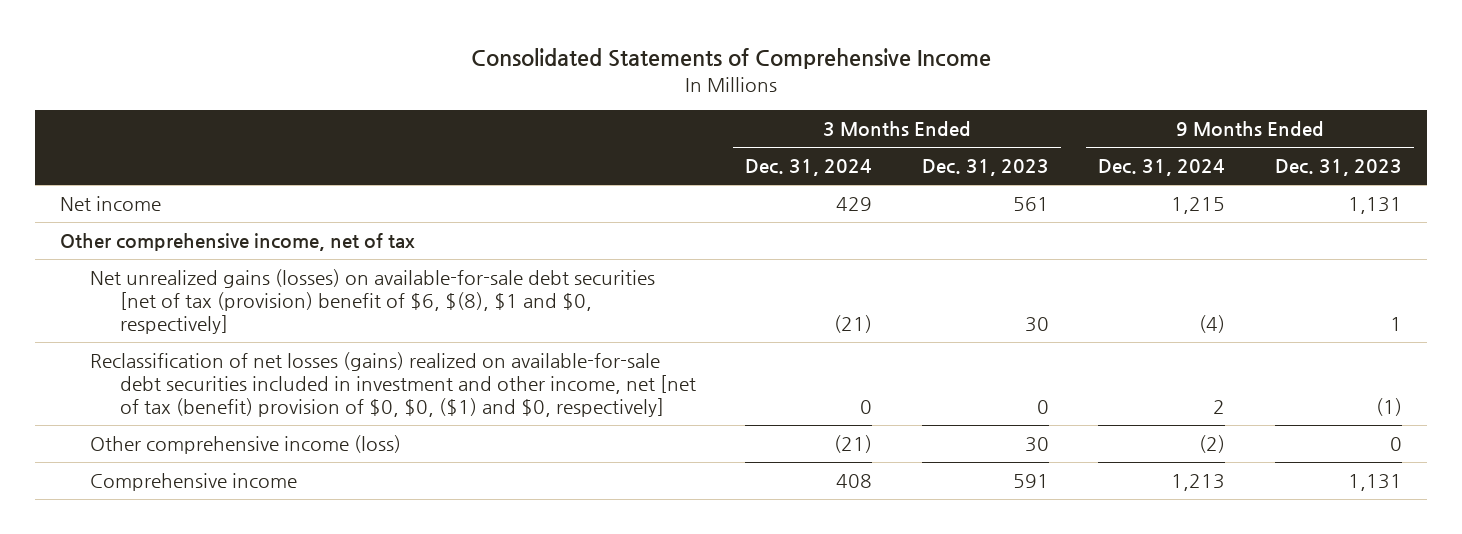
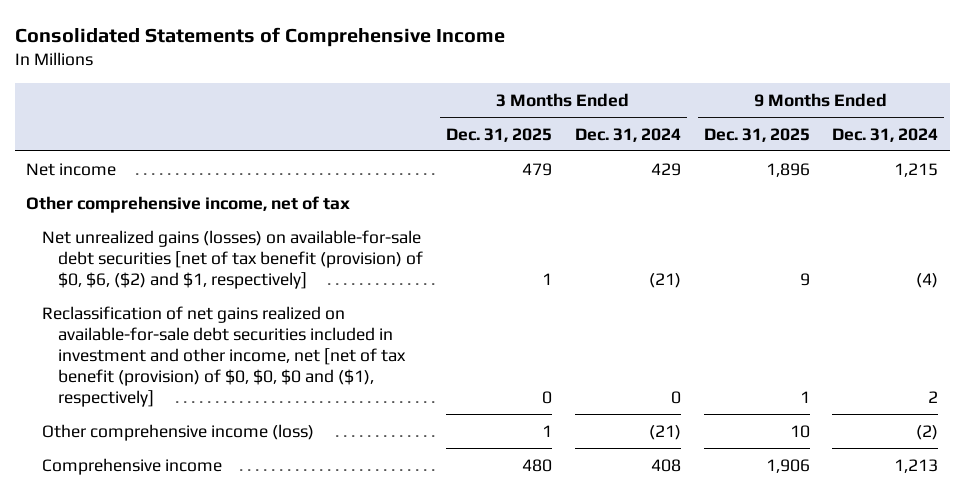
- | 3 Months Ended Dec. 31, 2024 | 3 Months Ended Dec. 31, 2023 | 9 Months Ended Dec. 31, 2024 | 9 Months Ended Dec. 31, 2023
+ | 3 Months Ended Dec. 31, 2025 | 3 Months Ended Dec. 31, 2024 | 9 Months Ended Dec. 31, 2025 | 9 Months Ended Dec. 31, 2024
- Net unrealized gains (losses) on available-for-sale debt securities [net of tax (provision) benefit of $6, $(8), $1 and $0, respectively] | (21) | 30 | (4) | 1
- Reclassification of net losses (gains) realized on available-for-sale debt securities included in investment and other income, net [net of tax (benefit) provision of $0, $0, ($1) and $0, respectively] | 0 | 0 | 2 | (1)
+ Net unrealized gains (losses) on available-for-sale debt securities [net of tax benefit (provision) of $0, $6, ($2) and $1, respectively] | 1 | (21) | 9 | (4)
+ Reclassification of net gains realized on available-for-sale debt securities included in investment and other income, net [net of tax benefit (provision) of $0, $0, $0 and ($1), respectively] | 0 | 0 | 1 | 2

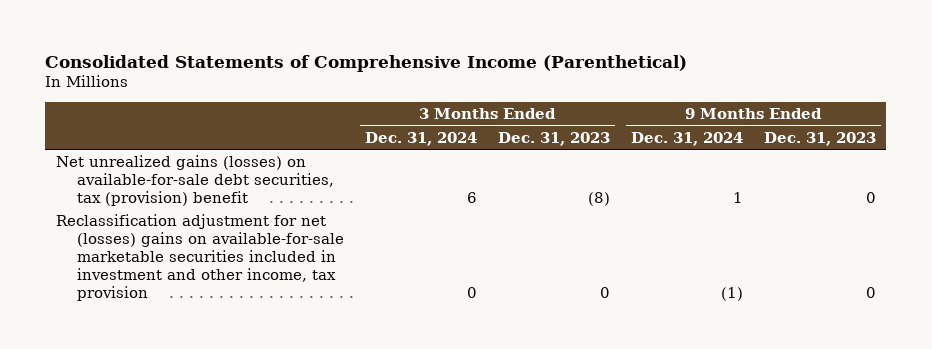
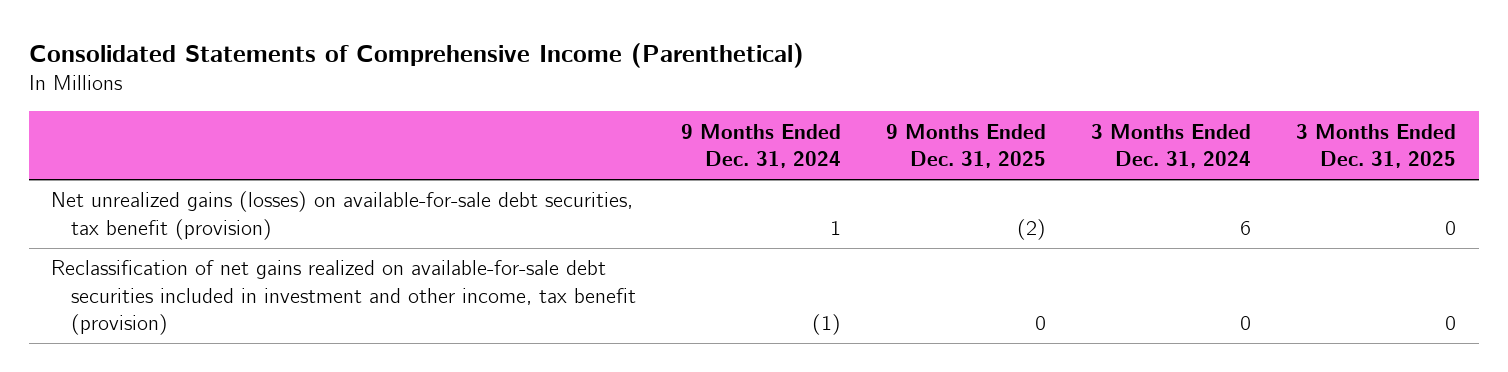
- | 3 Months Ended Dec. 31, 2024 | 3 Months Ended Dec. 31, 2023 | 9 Months Ended Dec. 31, 2024 | 9 Months Ended Dec. 31, 2023
+ | 9 Months Ended Dec. 31, 2024 | 9 Months Ended Dec. 31, 2025 | 3 Months Ended Dec. 31, 2024 | 3 Months Ended Dec. 31, 2025
- Net unrealized gains (losses) on available-for-sale debt securities, tax (provision) benefit | 6 | (8) | 1 | 0
- Reclassification adjustment for net (losses) gains on available-for-sale marketable securities included in investment and other income, tax provision | 0 | 0 | (1) | 0
+ Net unrealized gains (losses) on available-for-sale debt securities, tax benefit (provision) | 1 | (2) | 6 | 0
+ Reclassification of net gains realized on available-for-sale debt securities included in investment and other income, tax benefit (provision) | (1) | 0 | 0 | 0

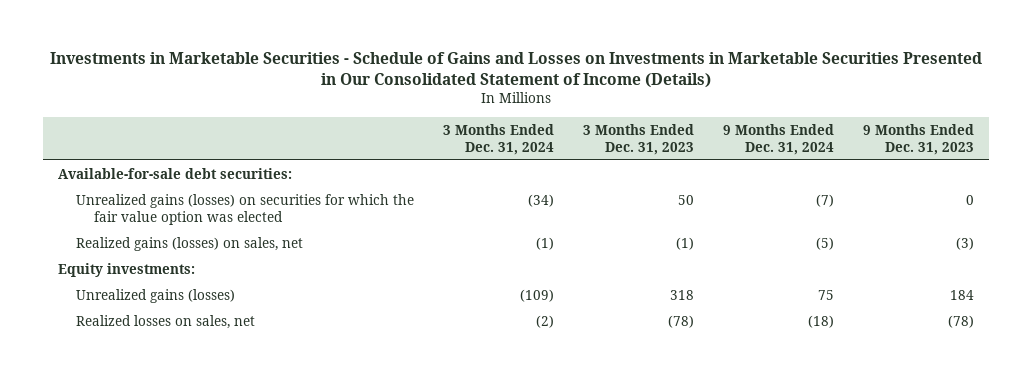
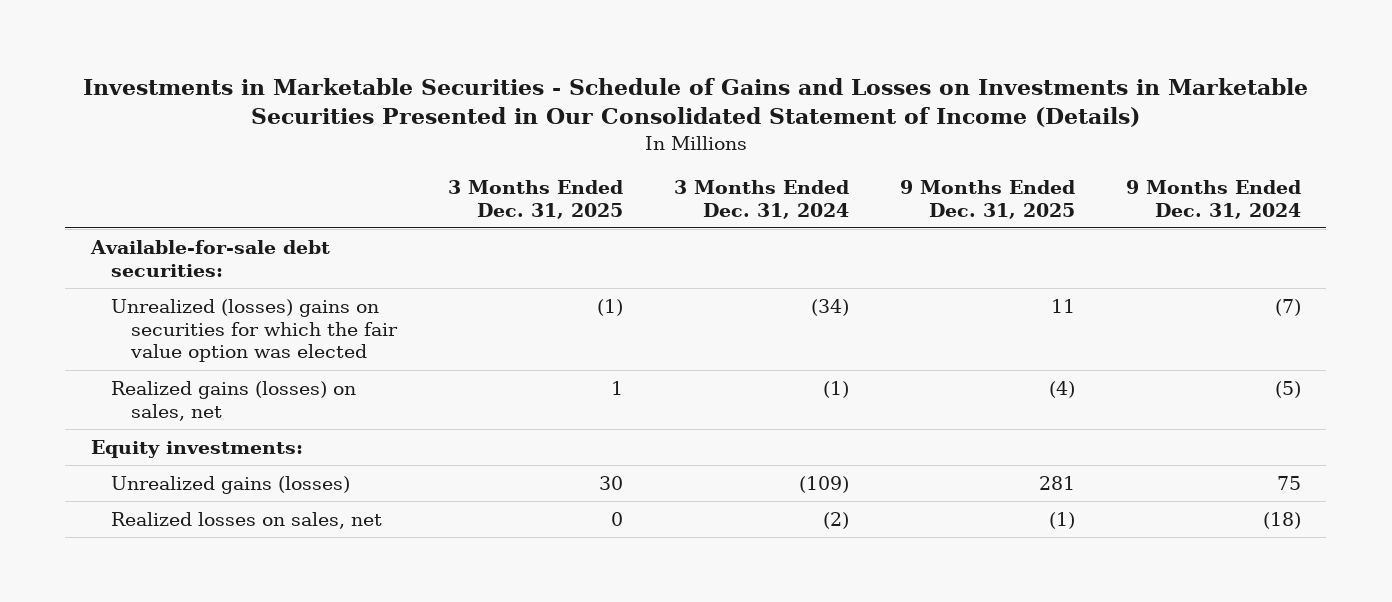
- | 3 Months Ended Dec. 31, 2024 | 3 Months Ended Dec. 31, 2023 | 9 Months Ended Dec. 31, 2024 | 9 Months Ended Dec. 31, 2023
+ | 3 Months Ended Dec. 31, 2025 | 3 Months Ended Dec. 31, 2024 | 9 Months Ended Dec. 31, 2025 | 9 Months Ended Dec. 31, 2024
- Unrealized gains (losses) on securities for which the fair value option was elected | (34) | 50 | (7) | 0
+ Unrealized (losses) gains on securities for which the fair value option was elected | (1) | (34) | 11 | (7)

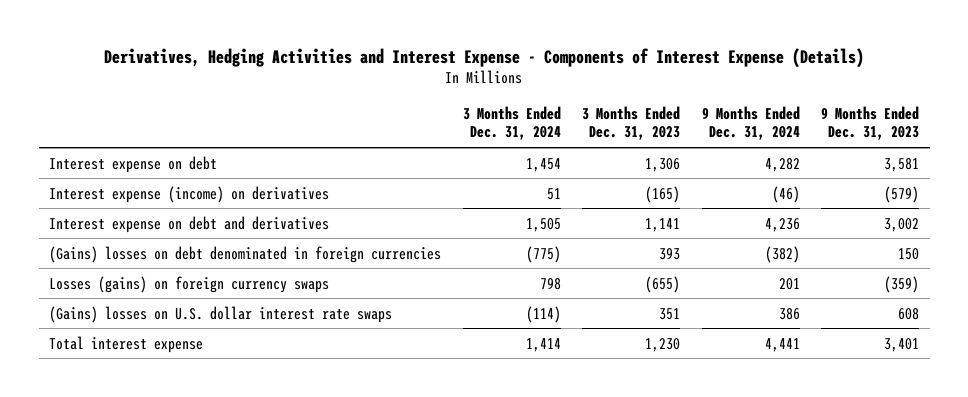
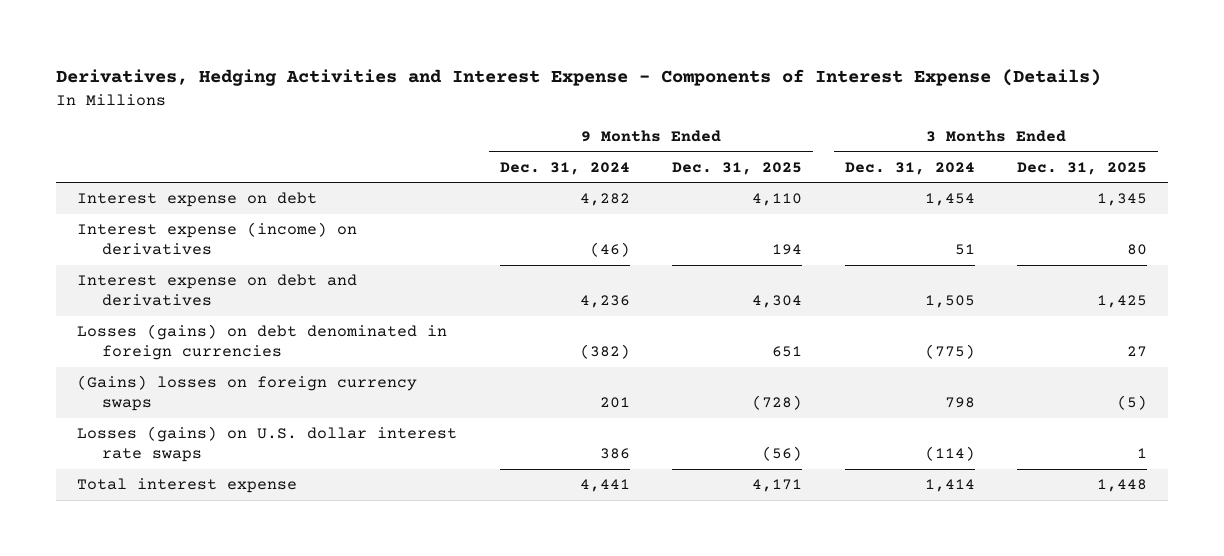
- | 3 Months Ended Dec. 31, 2024 | 3 Months Ended Dec. 31, 2023 | 9 Months Ended Dec. 31, 2024 | 9 Months Ended Dec. 31, 2023
+ | 9 Months Ended Dec. 31, 2024 | 9 Months Ended Dec. 31, 2025 | 3 Months Ended Dec. 31, 2024 | 3 Months Ended Dec. 31, 2025
- (Gains) losses on debt denominated in foreign currencies | (775) | 393 | (382) | 150
- Losses (gains) on foreign currency swaps | 798 | (655) | 201 | (359)
- (Gains) losses on U.S. dollar interest rate swaps | (114) | 351 | 386 | 608
+ Losses (gains) on debt denominated in foreign currencies | (382) | 651 | (775) | 27
+ (Gains) losses on foreign currency swaps | 201 | (728) | 798 | (5)
+ Losses (gains) on U.S. dollar interest rate swaps | 386 | (56) | (114) | 1

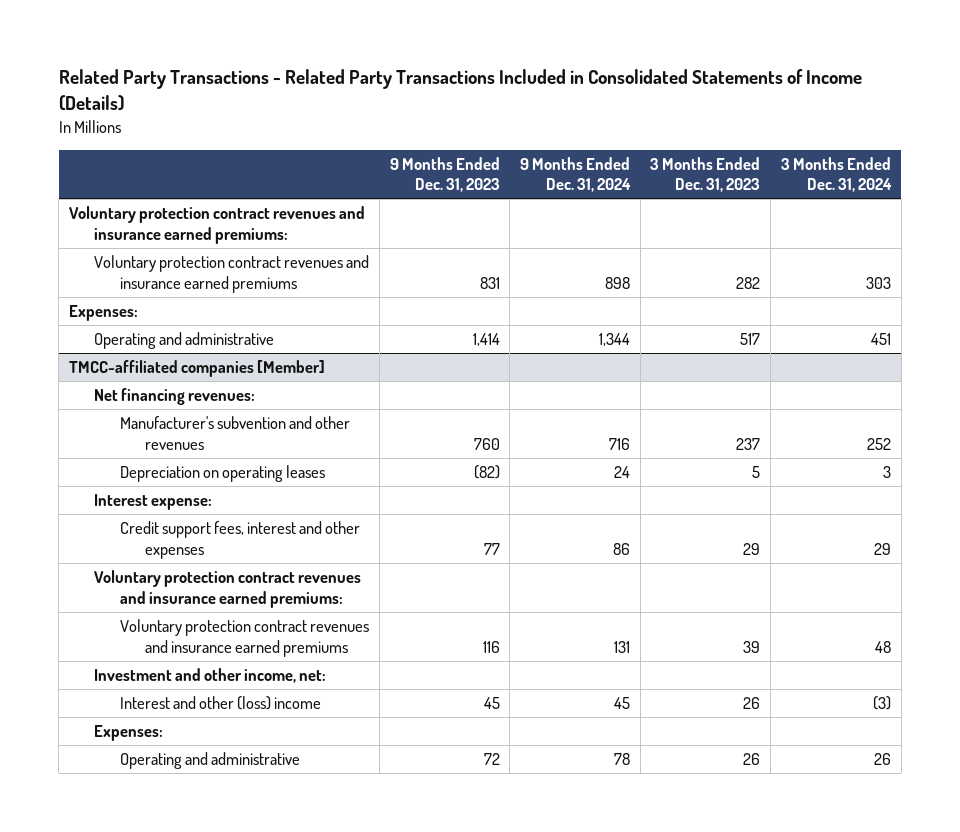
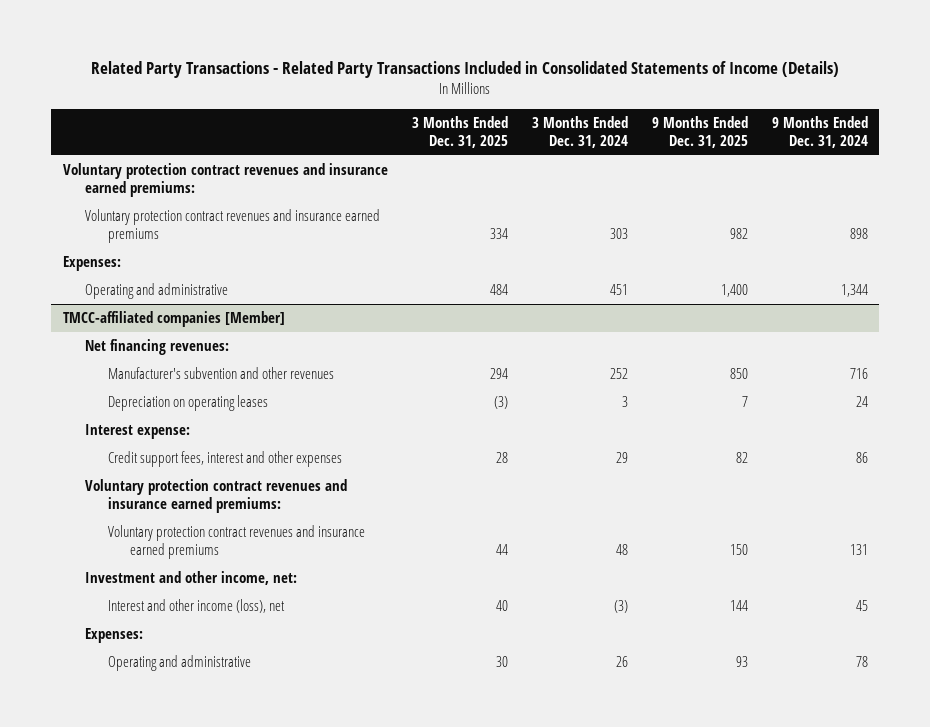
- | 9 Months Ended Dec. 31, 2023 | 9 Months Ended Dec. 31, 2024 | 3 Months Ended Dec. 31, 2023 | 3 Months Ended Dec. 31, 2024
+ | 3 Months Ended Dec. 31, 2025 | 3 Months Ended Dec. 31, 2024 | 9 Months Ended Dec. 31, 2025 | 9 Months Ended Dec. 31, 2024
@ TMCC-affiliated companies [Member]
- Interest and other (loss) income | 45 | 45 | 26 | (3)
+ Interest and other income (loss), net | 40 | (3) | 144 | 45

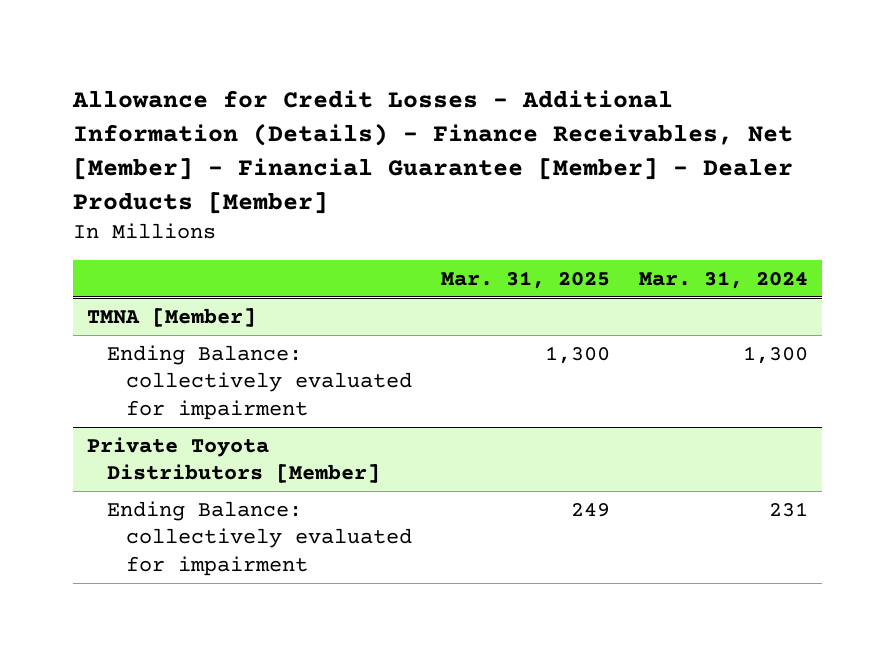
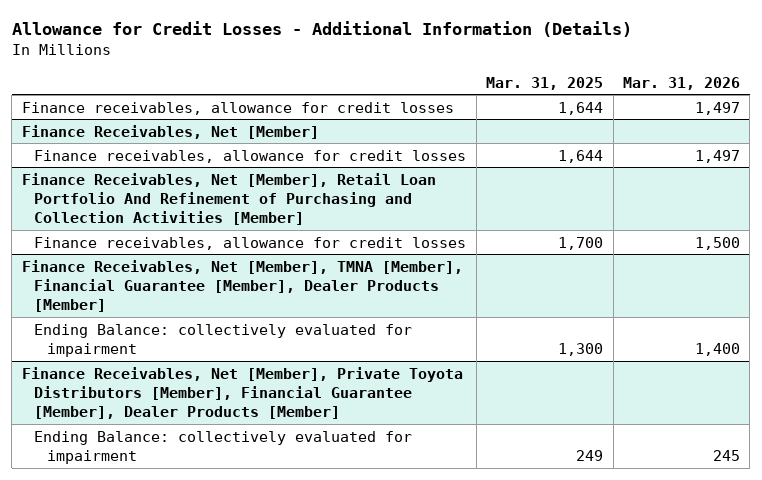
- Allowance for Credit Losses - Additional Information (Details) - Finance Receivables, Net [Member] - Financial Guarantee [Member] - Dealer Products [Member]
+ Allowance for Credit Losses - Additional Information (Details)
- | Mar. 31, 2025 | Mar. 31, 2024
+ | Mar. 31, 2025 | Mar. 31, 2026
- TMNA [Member]
+ Finance receivables, allowance for credit losses | 1,644 | 1,497
+ Finance Receivables, Net [Member]
+ Finance receivables, allowance for credit losses | 1,644 | 1,497
+ Finance Receivables, Net [Member], Retail Loan Portfolio And Refinement of Purchasing and Collection Activities [Member]
+ Finance receivables, allowance for credit losses | 1,700 | 1,500
+ Finance Receivables, Net [Member], TMNA [Member], Financial Guarantee [Member], Dealer Products [Member]
- Private Toyota Distributors [Member]
+ Finance Receivables, Net [Member], Private Toyota Distributors [Member], Financial Guarantee [Member], Dealer Products [Member]

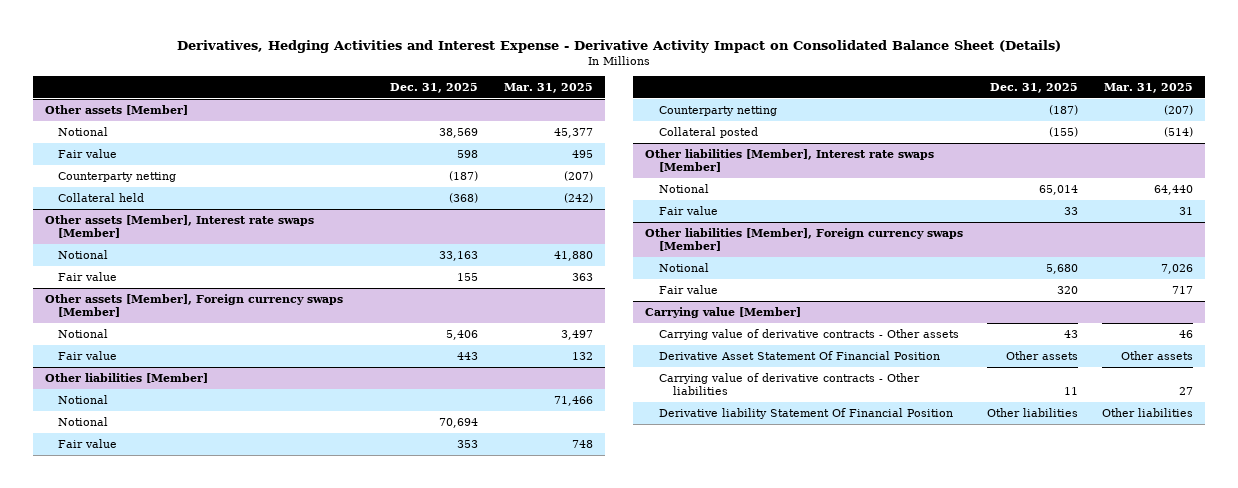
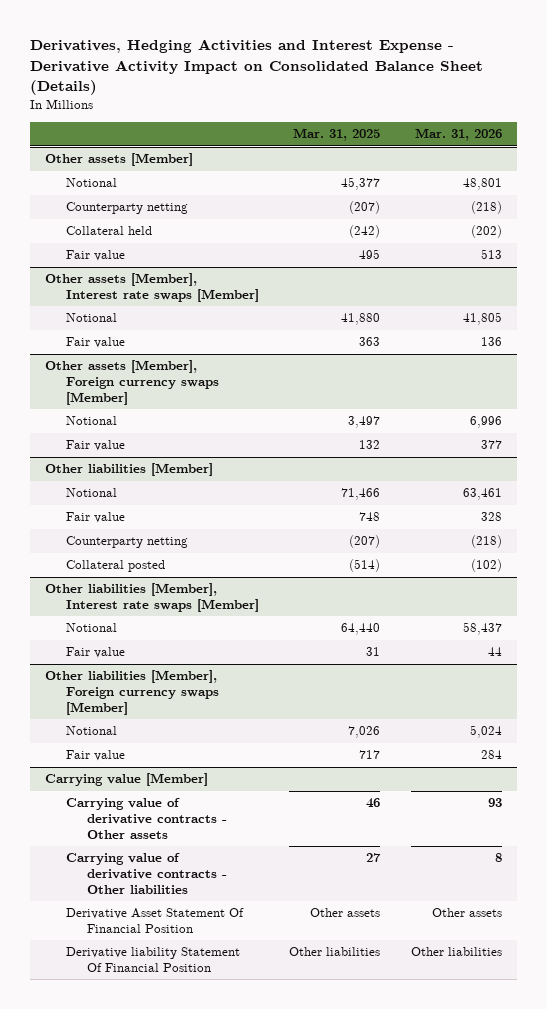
- | Dec. 31, 2025 | Mar. 31, 2025
+ | Mar. 31, 2025 | Mar. 31, 2026
@ Other assets [Member]
moved down: Fair value | 495 | 513
@ Other liabilities [Member]
- Notional | 70,694 |
@ Carrying value [Member]
moved down: Derivative Asset Statement Of Financial Position | Other assets | Other assets

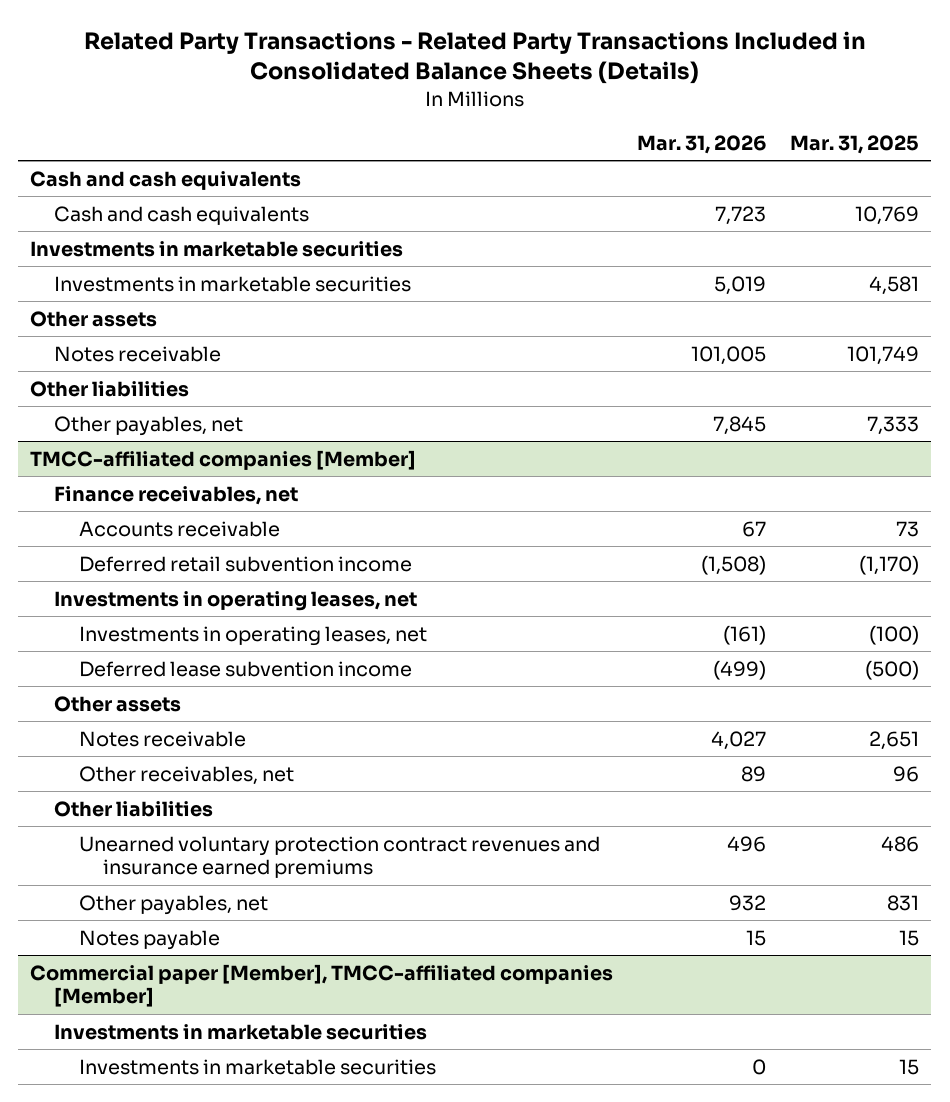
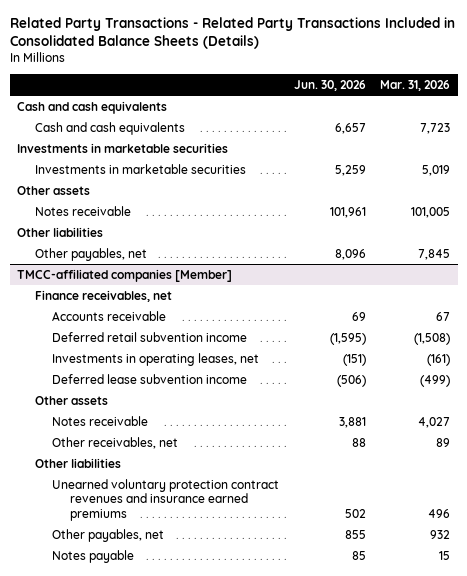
- | Mar. 31, 2026 | Mar. 31, 2025
+ | Jun. 30, 2026 | Mar. 31, 2026
@ TMCC-affiliated companies [Member]
- Investments in operating leases, net
- Commercial paper [Member], TMCC-affiliated companies [Member]
- Investments in marketable securities
- Investments in marketable securities | 0 | 15

